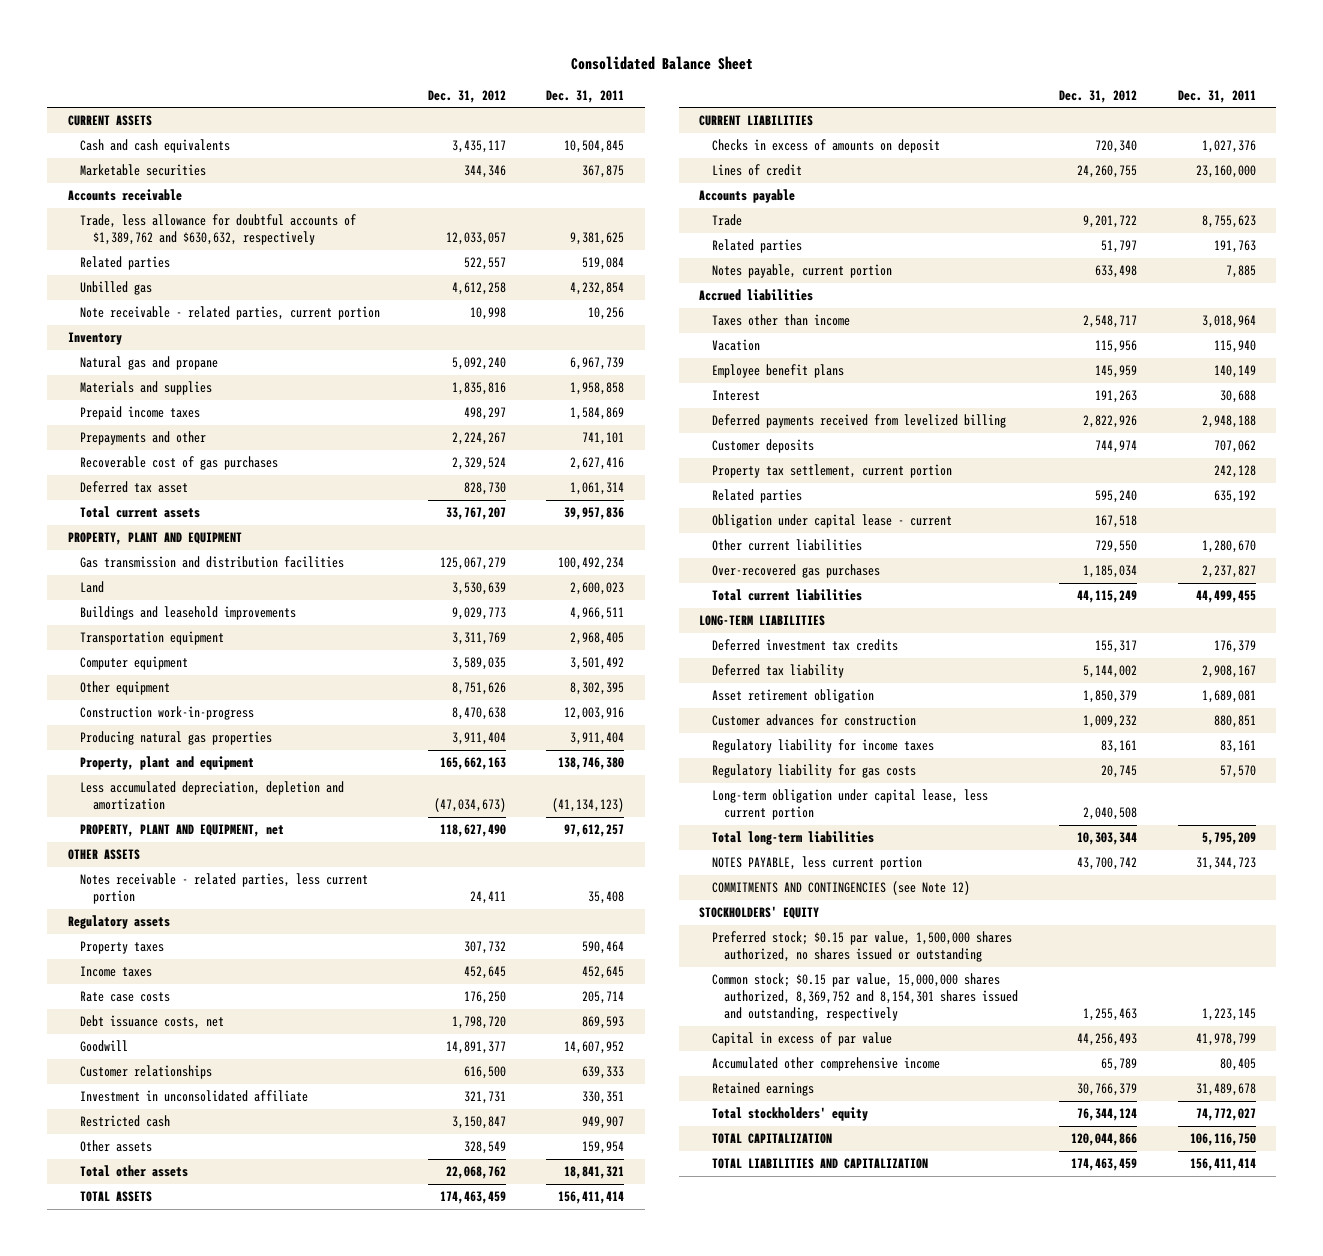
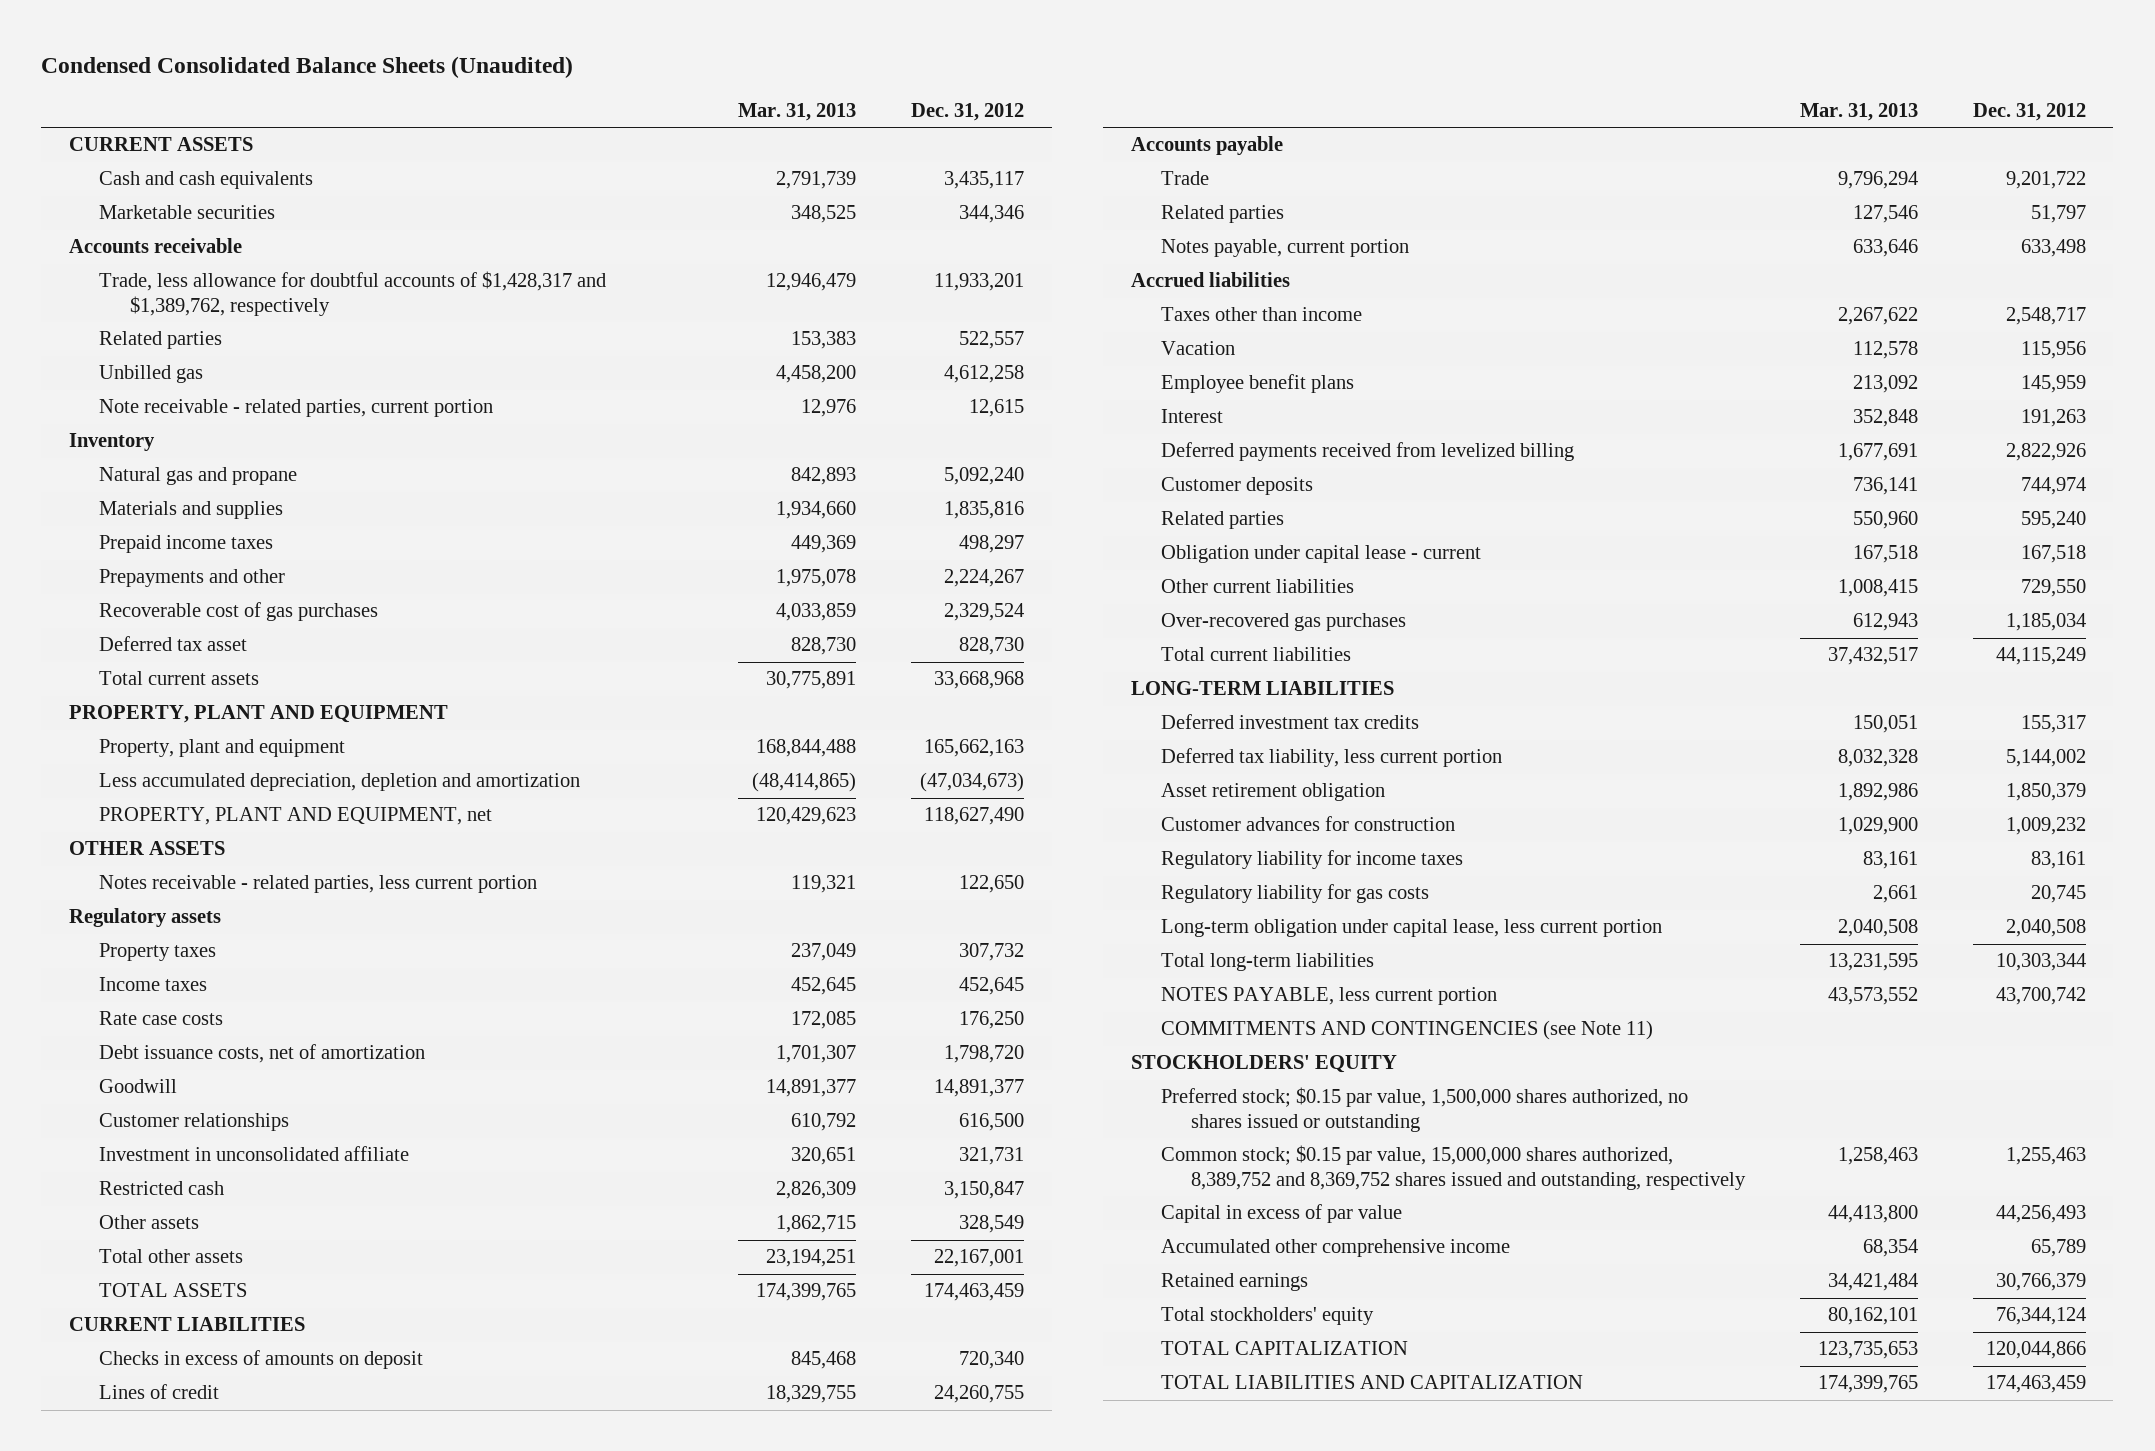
- Consolidated Balance Sheet
+ Condensed Consolidated Balance Sheets (Unaudited)
- | Dec. 31, 2012 | Dec. 31, 2011
+ | Mar. 31, 2013 | Dec. 31, 2012
- Trade, less allowance for doubtful accounts of $1,389,762 and $630,632, respectively | 12,033,057 | 9,381,625
+ Trade, less allowance for doubtful accounts of $1,428,317 and $1,389,762, respectively | 12,946,479 | 11,933,201
- Note receivable - related parties, current portion | 10,998 | 10,256
+ Note receivable - related parties, current portion | 12,976 | 12,615
- Total current assets | 33,767,207 | 39,957,836
+ Total current assets | 30,775,891 | 33,668,968
- Gas transmission and distribution facilities | 125,067,279 | 100,492,234
- Land | 3,530,639 | 2,600,023
- Buildings and leasehold improvements | 9,029,773 | 4,966,511
- Transportation equipment | 3,311,769 | 2,968,405
- Computer equipment | 3,589,035 | 3,501,492
- Other equipment | 8,751,626 | 8,302,395
- Construction work-in-progress | 8,470,638 | 12,003,916
- Producing natural gas properties | 3,911,404 | 3,911,404
- Notes receivable - related parties, less current portion | 24,411 | 35,408
+ Notes receivable - related parties, less current portion | 119,321 | 122,650
- Debt issuance costs, net | 1,798,720 | 869,593
+ Debt issuance costs, net of amortization | 1,701,307 | 1,798,720
- Total other assets | 22,068,762 | 18,841,321
+ Total other assets | 23,194,251 | 22,167,001
- Property tax settlement, current portion | | 242,128
- Deferred tax liability | 5,144,002 | 2,908,167
+ Deferred tax liability, less current portion | 8,032,328 | 5,144,002
- COMMITMENTS AND CONTINGENCIES (see Note 12)
+ COMMITMENTS AND CONTINGENCIES (see Note 11)
- Common stock; $0.15 par value, 15,000,000 shares authorized, 8,369,752 and 8,154,301 shares issued and outstanding, respectively | 1,255,463 | 1,223,145
+ Common stock; $0.15 par value, 15,000,000 shares authorized, 8,389,752 and 8,369,752 shares issued and outstanding, respectively | 1,258,463 | 1,255,463

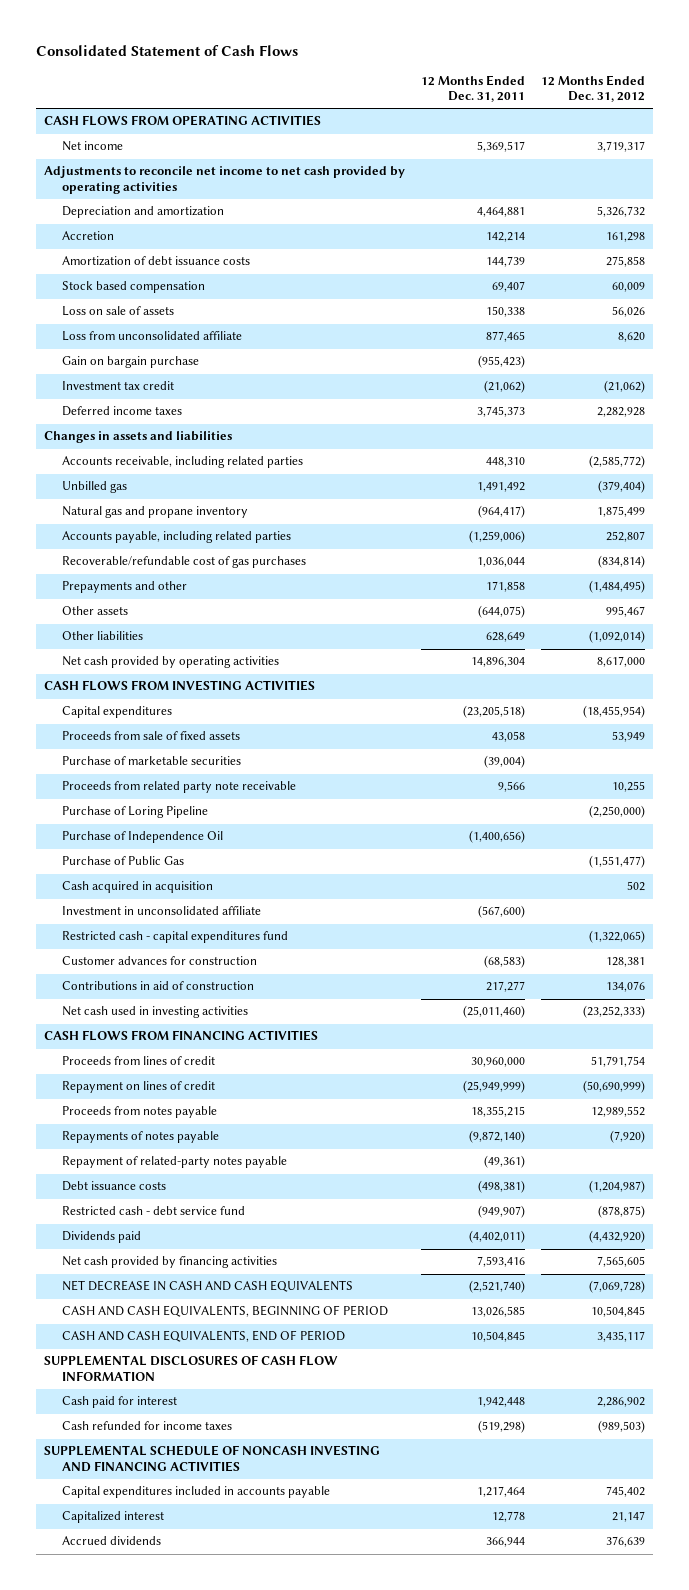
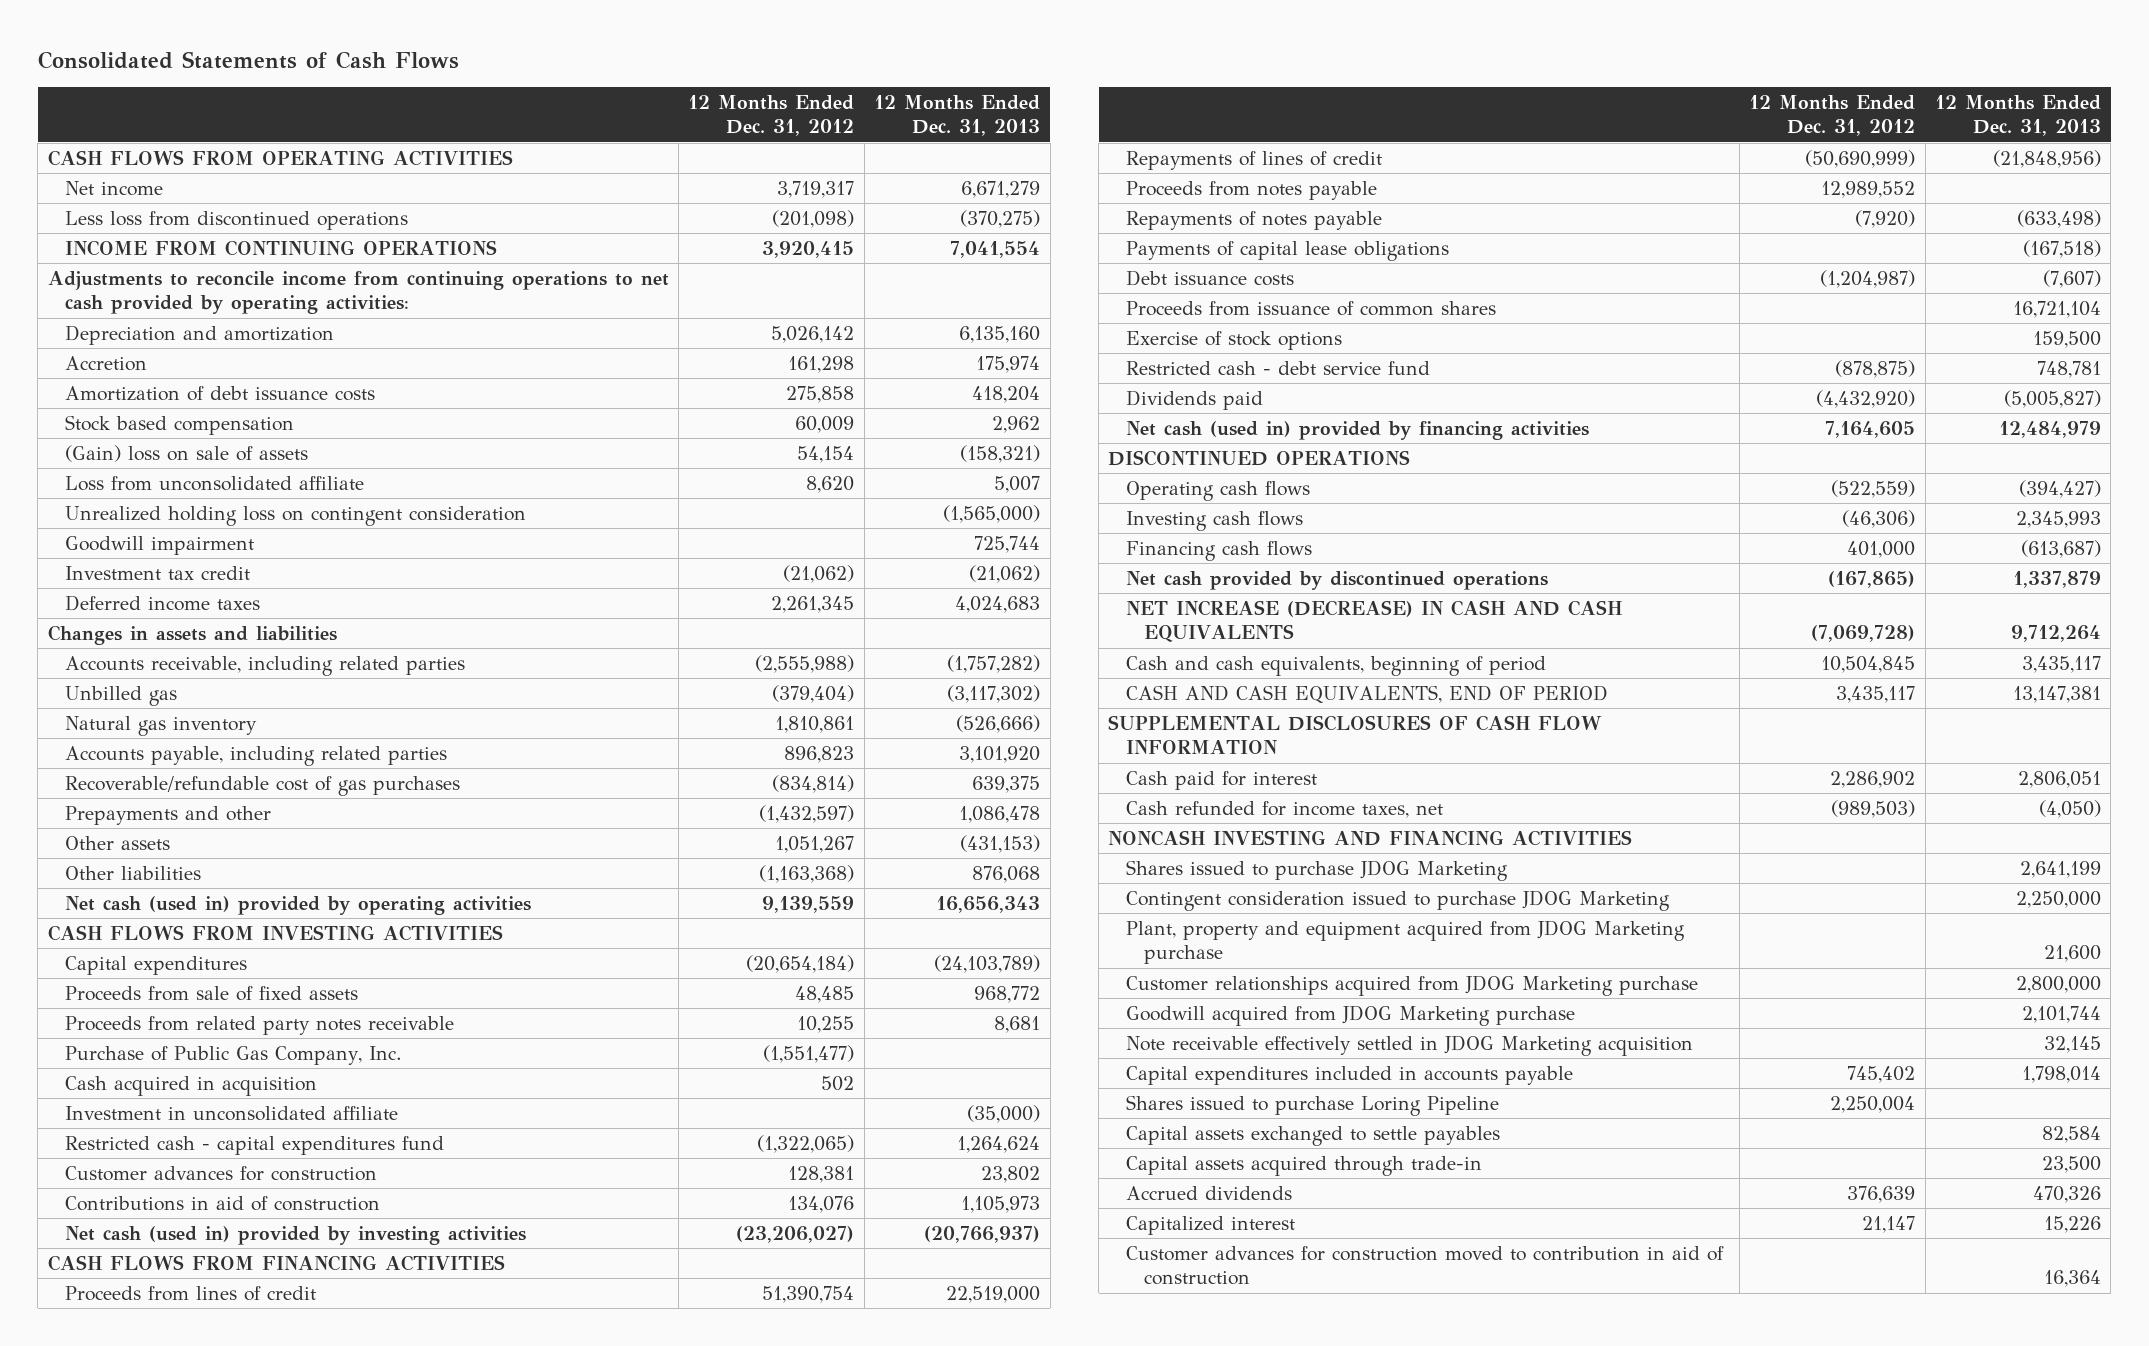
- Consolidated Statement of Cash Flows
+ Consolidated Statements of Cash Flows
- | 12 Months Ended Dec. 31, 2011 | 12 Months Ended Dec. 31, 2012
+ | 12 Months Ended Dec. 31, 2012 | 12 Months Ended Dec. 31, 2013
- Adjustments to reconcile net income to net cash provided by operating activities
- Depreciation and amortization | 4,464,881 | 5,326,732
+ Less loss from discontinued operations | (201,098) | (370,275)
+ INCOME FROM CONTINUING OPERATIONS | 3,920,415 | 7,041,554
+ Adjustments to reconcile income from continuing operations to net cash provided by operating activities:
+ Depreciation and amortization | 5,026,142 | 6,135,160
- Loss on sale of assets | 150,338 | 56,026
+ (Gain) loss on sale of assets | 54,154 | (158,321)
- Gain on bargain purchase | (955,423) |
+ Unrealized holding loss on contingent consideration | | (1,565,000)
+ Goodwill impairment | | 725,744
- Deferred income taxes | 3,745,373 | 2,282,928
+ Deferred income taxes | 2,261,345 | 4,024,683
- Accounts receivable, including related parties | 448,310 | (2,585,772)
+ Accounts receivable, including related parties | (2,555,988) | (1,757,282)
- Natural gas and propane inventory | (964,417) | 1,875,499
- Accounts payable, including related parties | (1,259,006) | 252,807
+ Natural gas inventory | 1,810,861 | (526,666)
+ Accounts payable, including related parties | 896,823 | 3,101,920
- Prepayments and other | 171,858 | (1,484,495)
- Other assets | (644,075) | 995,467
- Other liabilities | 628,649 | (1,092,014)
- Net cash provided by operating activities | 14,896,304 | 8,617,000
+ Prepayments and other | (1,432,597) | 1,086,478
+ Other assets | 1,051,267 | (431,153)
+ Other liabilities | (1,163,368) | 876,068
+ Net cash (used in) provided by operating activities | 9,139,559 | 16,656,343
- Capital expenditures | (23,205,518) | (18,455,954)
- Proceeds from sale of fixed assets | 43,058 | 53,949
- Purchase of marketable securities | (39,004) |
- Proceeds from related party note receivable | 9,566 | 10,255
- Purchase of Loring Pipeline | | (2,250,000)
- Purchase of Independence Oil | (1,400,656) |
- Purchase of Public Gas | | (1,551,477)
+ Capital expenditures | (20,654,184) | (24,103,789)
+ Proceeds from sale of fixed assets | 48,485 | 968,772
+ Proceeds from related party notes receivable | 10,255 | 8,681
+ Purchase of Public Gas Company, Inc. | (1,551,477) |
- Net cash used in investing activities | (25,011,460) | (23,252,333)
+ Net cash (used in) provided by investing activities | (23,206,027) | (20,766,937)
- Proceeds from lines of credit | 30,960,000 | 51,791,754
- Repayment on lines of credit | (25,949,999) | (50,690,999)
+ Proceeds from lines of credit | 51,390,754 | 22,519,000
+ Repayments of lines of credit | (50,690,999) | (21,848,956)
- Repayment of related-party notes payable | (49,361) |
+ Payments of capital lease obligations | | (167,518)
+ Proceeds from issuance of common shares | | 16,721,104
+ Exercise of stock options | | 159,500
- Net cash provided by financing activities | 7,593,416 | 7,565,605
- NET DECREASE IN CASH AND CASH EQUIVALENTS | (2,521,740) | (7,069,728)
- CASH AND CASH EQUIVALENTS, BEGINNING OF PERIOD | 13,026,585 | 10,504,845
+ Net cash (used in) provided by financing activities | 7,164,605 | 12,484,979
+ DISCONTINUED OPERATIONS
+ Operating cash flows | (522,559) | (394,427)
+ Investing cash flows | (46,306) | 2,345,993
+ Financing cash flows | 401,000 | (613,687)
+ Net cash provided by discontinued operations | (167,865) | 1,337,879
+ NET INCREASE (DECREASE) IN CASH AND CASH EQUIVALENTS | (7,069,728) | 9,712,264
+ Cash and cash equivalents, beginning of period | 10,504,845 | 3,435,117
- Cash refunded for income taxes | (519,298) | (989,503)
- SUPPLEMENTAL SCHEDULE OF NONCASH INVESTING AND FINANCING ACTIVITIES
+ Cash refunded for income taxes, net | (989,503) | (4,050)
+ NONCASH INVESTING AND FINANCING ACTIVITIES
+ Shares issued to purchase JDOG Marketing | | 2,641,199
+ Contingent consideration issued to purchase JDOG Marketing | | 2,250,000
+ Plant, property and equipment acquired from JDOG Marketing purchase | | 21,600
+ Customer relationships acquired from JDOG Marketing purchase | | 2,800,000
+ Goodwill acquired from JDOG Marketing purchase | | 2,101,744
+ Note receivable effectively settled in JDOG Marketing acquisition | | 32,145
+ Shares issued to purchase Loring Pipeline | 2,250,004 |
+ Capital assets exchanged to settle payables | | 82,584
+ Capital assets acquired through trade-in | | 23,500
moved down: Capitalized interest | 21,147 | 15,226
+ Customer advances for construction moved to contribution in aid of construction | | 16,364

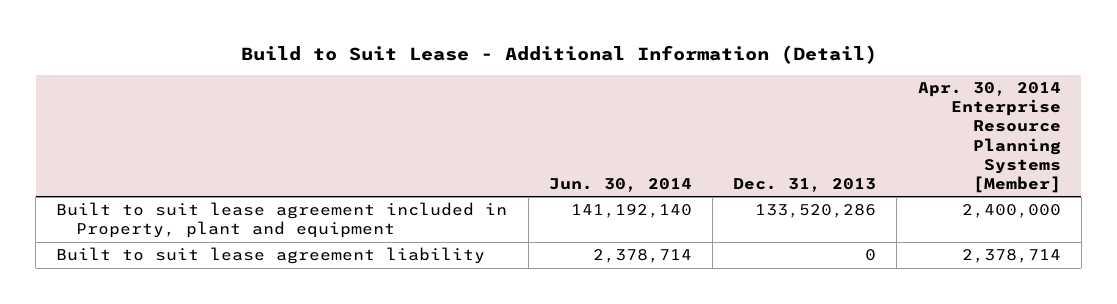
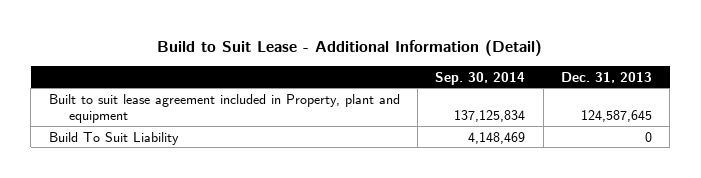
- | Jun. 30, 2014 | Dec. 31, 2013 | Apr. 30, 2014 Enterprise Resource Planning Systems [Member]
+ | Sep. 30, 2014 | Dec. 31, 2013
- Built to suit lease agreement included in Property, plant and equipment | 141,192,140 | 133,520,286 | 2,400,000
- Built to suit lease agreement liability | 2,378,714 | 0 | 2,378,714
+ Built to suit lease agreement included in Property, plant and equipment | 137,125,834 | 124,587,645
+ Build To Suit Liability | 4,148,469 | 0

